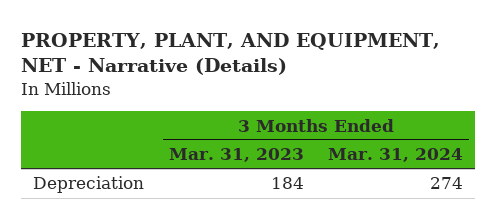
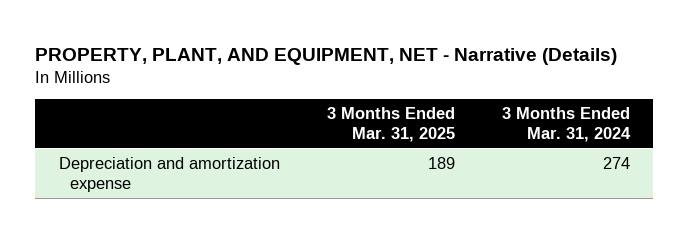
- | 3 Months Ended Mar. 31, 2023 | 3 Months Ended Mar. 31, 2024
+ | 3 Months Ended Mar. 31, 2025 | 3 Months Ended Mar. 31, 2024
- Depreciation | 184 | 274
+ Depreciation and amortization expense | 189 | 274

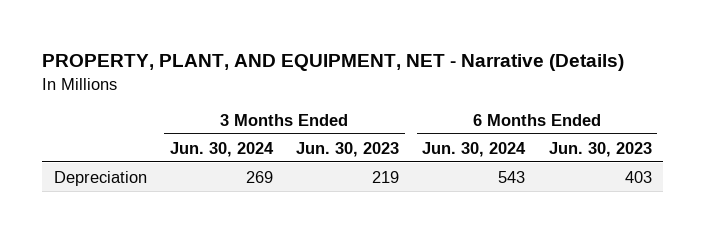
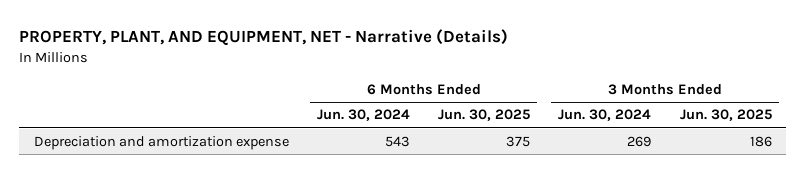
- | 3 Months Ended Jun. 30, 2024 | 3 Months Ended Jun. 30, 2023 | 6 Months Ended Jun. 30, 2024 | 6 Months Ended Jun. 30, 2023
+ | 6 Months Ended Jun. 30, 2024 | 6 Months Ended Jun. 30, 2025 | 3 Months Ended Jun. 30, 2024 | 3 Months Ended Jun. 30, 2025
- Depreciation | 269 | 219 | 543 | 403
+ Depreciation and amortization expense | 543 | 375 | 269 | 186

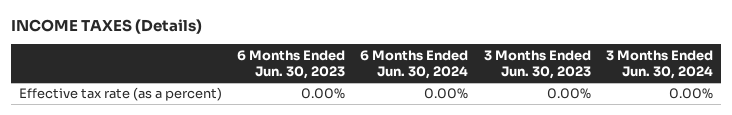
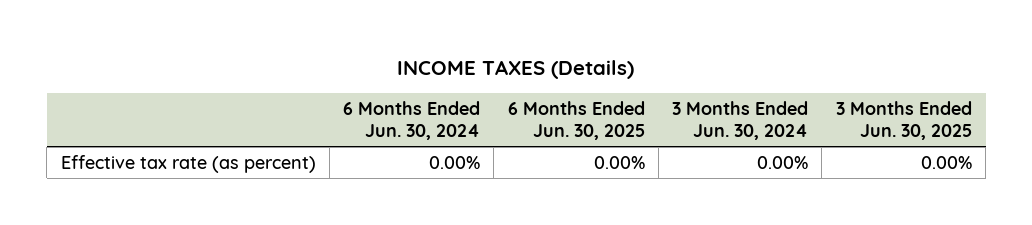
- | 6 Months Ended Jun. 30, 2023 | 6 Months Ended Jun. 30, 2024 | 3 Months Ended Jun. 30, 2023 | 3 Months Ended Jun. 30, 2024
+ | 6 Months Ended Jun. 30, 2024 | 6 Months Ended Jun. 30, 2025 | 3 Months Ended Jun. 30, 2024 | 3 Months Ended Jun. 30, 2025
- Effective tax rate (as a percent) | 0.00% | 0.00% | 0.00% | 0.00%
+ Effective tax rate (as percent) | 0.00% | 0.00% | 0.00% | 0.00%

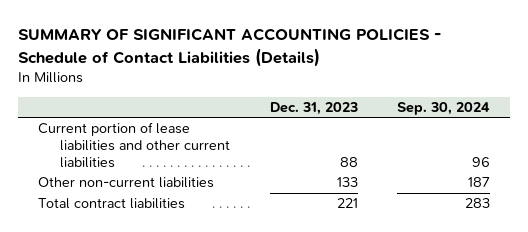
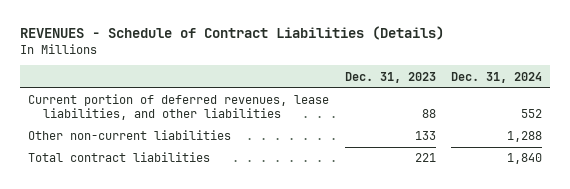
- SUMMARY OF SIGNIFICANT ACCOUNTING POLICIES - Schedule of Contact Liabilities (Details)
+ REVENUES - Schedule of Contract Liabilities (Details)
- | Dec. 31, 2023 | Sep. 30, 2024
+ | Dec. 31, 2023 | Dec. 31, 2024
- Current portion of lease liabilities and other current liabilities | 88 | 96
+ Current portion of deferred revenues, lease liabilities, and other liabilities | 88 | 552

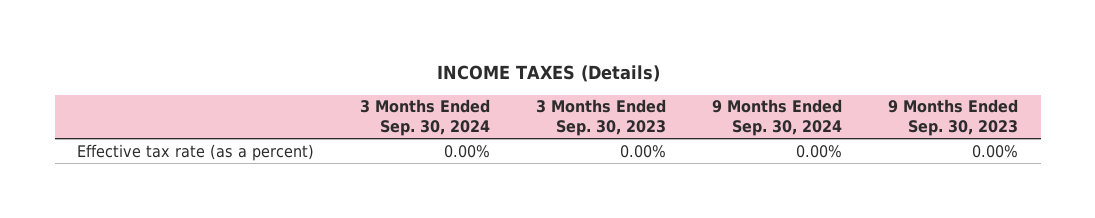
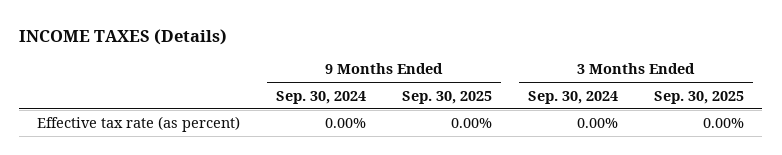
- | 3 Months Ended Sep. 30, 2024 | 3 Months Ended Sep. 30, 2023 | 9 Months Ended Sep. 30, 2024 | 9 Months Ended Sep. 30, 2023
+ | 9 Months Ended Sep. 30, 2024 | 9 Months Ended Sep. 30, 2025 | 3 Months Ended Sep. 30, 2024 | 3 Months Ended Sep. 30, 2025
- Effective tax rate (as a percent) | 0.00% | 0.00% | 0.00% | 0.00%
+ Effective tax rate (as percent) | 0.00% | 0.00% | 0.00% | 0.00%

